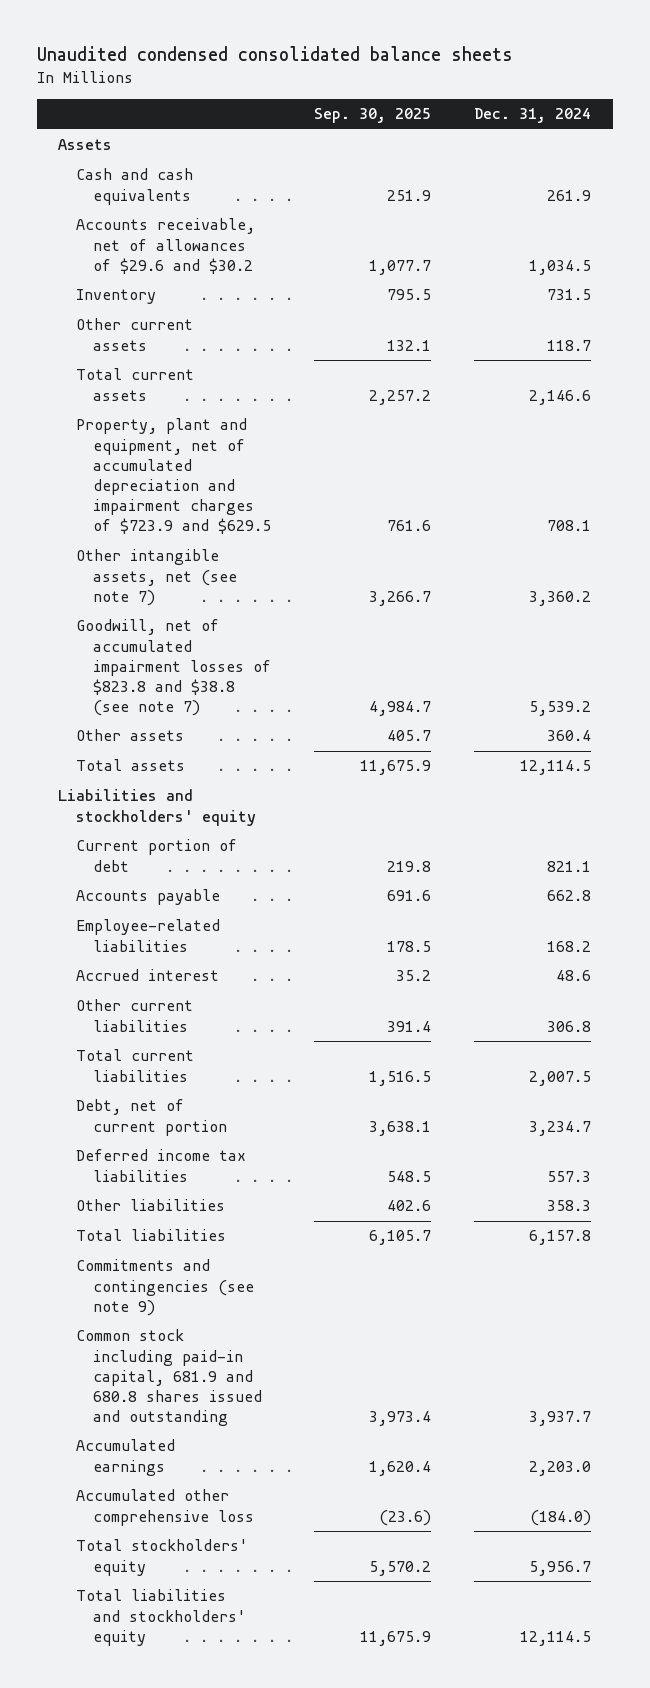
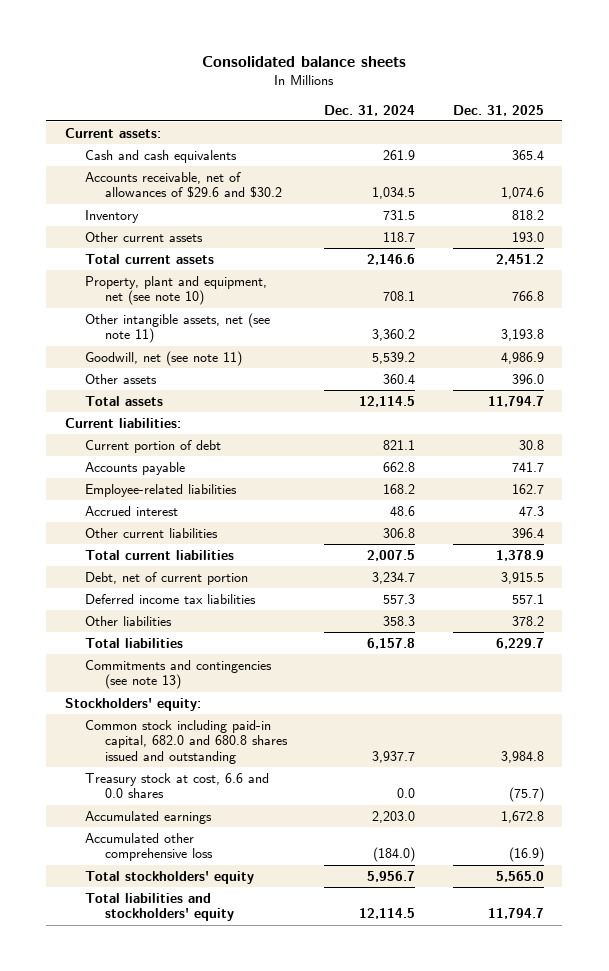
- Unaudited condensed consolidated balance sheets
+ Consolidated balance sheets
- | Sep. 30, 2025 | Dec. 31, 2024
+ | Dec. 31, 2024 | Dec. 31, 2025
- Assets
+ Current assets:
- Property, plant and equipment, net of accumulated depreciation and impairment charges of $723.9 and $629.5 | 761.6 | 708.1
- Other intangible assets, net (see note 7) | 3,266.7 | 3,360.2
- Goodwill, net of accumulated impairment losses of $823.8 and $38.8 (see note 7) | 4,984.7 | 5,539.2
+ Property, plant and equipment, net (see note 10) | 708.1 | 766.8
+ Other intangible assets, net (see note 11) | 3,360.2 | 3,193.8
+ Goodwill, net (see note 11) | 5,539.2 | 4,986.9
- Liabilities and stockholders' equity
+ Current liabilities:
- Commitments and contingencies (see note 9)
- Common stock including paid-in capital, 681.9 and 680.8 shares issued and outstanding | 3,973.4 | 3,937.7
+ Commitments and contingencies (see note 13)
+ Stockholders' equity:
+ Common stock including paid-in capital, 682.0 and 680.8 shares issued and outstanding | 3,937.7 | 3,984.8
+ Treasury stock at cost, 6.6 and 0.0 shares | 0.0 | (75.7)

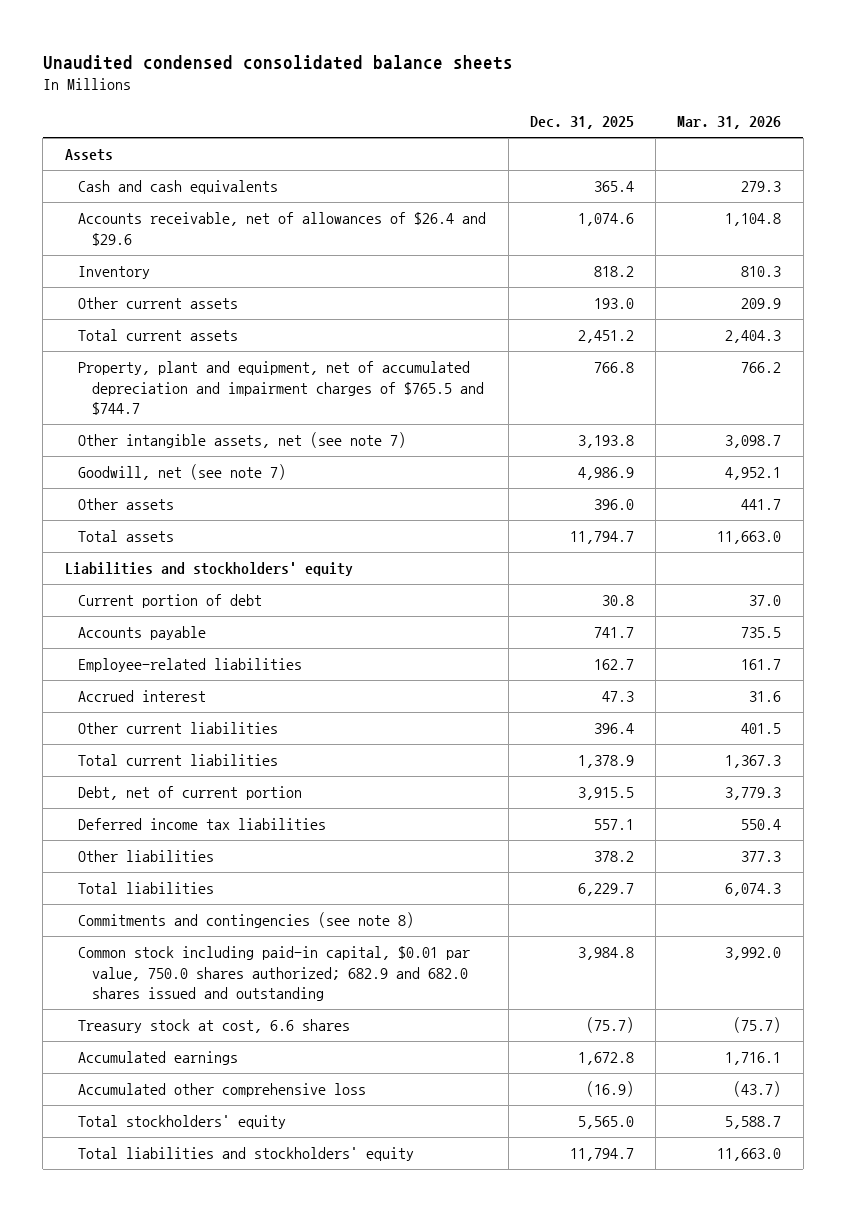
- Consolidated balance sheets
+ Unaudited condensed consolidated balance sheets
- | Dec. 31, 2024 | Dec. 31, 2025
+ | Dec. 31, 2025 | Mar. 31, 2026
- Current assets:
+ Assets
- Accounts receivable, net of allowances of $29.6 and $30.2 | 1,034.5 | 1,074.6
+ Accounts receivable, net of allowances of $26.4 and $29.6 | 1,074.6 | 1,104.8
- Property, plant and equipment, net (see note 10) | 708.1 | 766.8
- Other intangible assets, net (see note 11) | 3,360.2 | 3,193.8
- Goodwill, net (see note 11) | 5,539.2 | 4,986.9
+ Property, plant and equipment, net of accumulated depreciation and impairment charges of $765.5 and $744.7 | 766.8 | 766.2
+ Other intangible assets, net (see note 7) | 3,193.8 | 3,098.7
+ Goodwill, net (see note 7) | 4,986.9 | 4,952.1
- Current liabilities:
+ Liabilities and stockholders' equity
- Commitments and contingencies (see note 13)
- Stockholders' equity:
- Common stock including paid-in capital, 682.0 and 680.8 shares issued and outstanding | 3,937.7 | 3,984.8
- Treasury stock at cost, 6.6 and 0.0 shares | 0.0 | (75.7)
+ Commitments and contingencies (see note 8)
+ Common stock including paid-in capital, $0.01 par value, 750.0 shares authorized; 682.9 and 682.0 shares issued and outstanding | 3,984.8 | 3,992.0
+ Treasury stock at cost, 6.6 shares | (75.7) | (75.7)

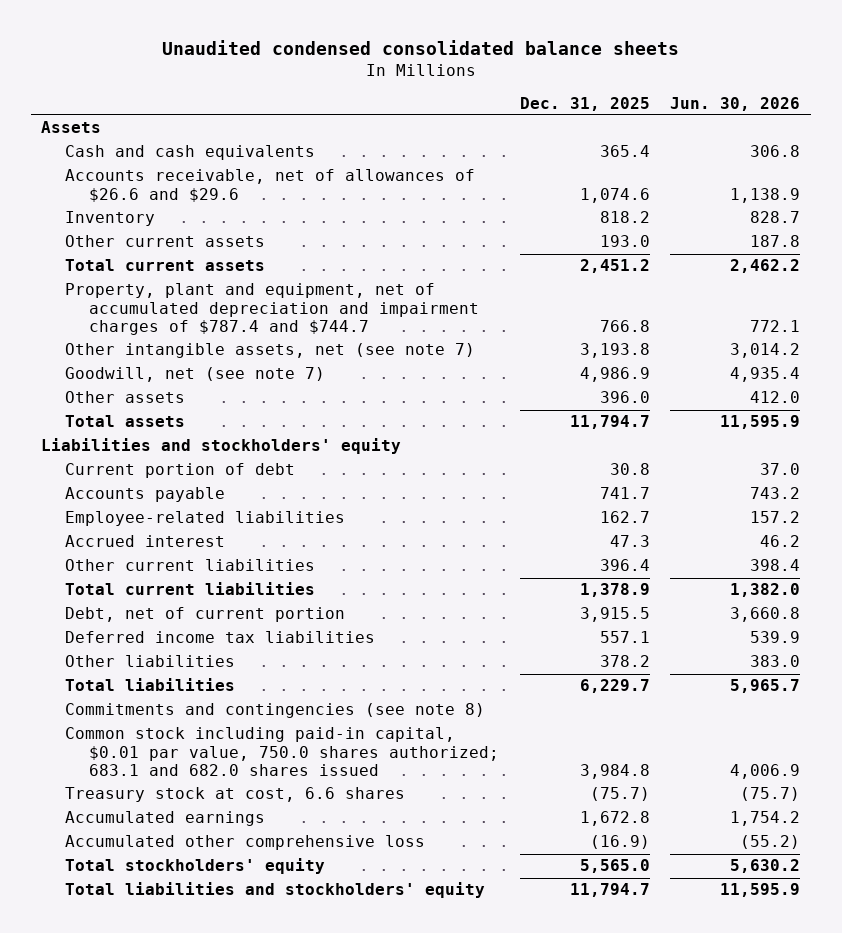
- | Dec. 31, 2025 | Mar. 31, 2026
+ | Dec. 31, 2025 | Jun. 30, 2026
- Accounts receivable, net of allowances of $26.4 and $29.6 | 1,074.6 | 1,104.8
+ Accounts receivable, net of allowances of $26.6 and $29.6 | 1,074.6 | 1,138.9
- Property, plant and equipment, net of accumulated depreciation and impairment charges of $765.5 and $744.7 | 766.8 | 766.2
+ Property, plant and equipment, net of accumulated depreciation and impairment charges of $787.4 and $744.7 | 766.8 | 772.1
- Common stock including paid-in capital, $0.01 par value, 750.0 shares authorized; 682.9 and 682.0 shares issued and outstanding | 3,984.8 | 3,992.0
+ Common stock including paid-in capital, $0.01 par value, 750.0 shares authorized; 683.1 and 682.0 shares issued | 3,984.8 | 4,006.9

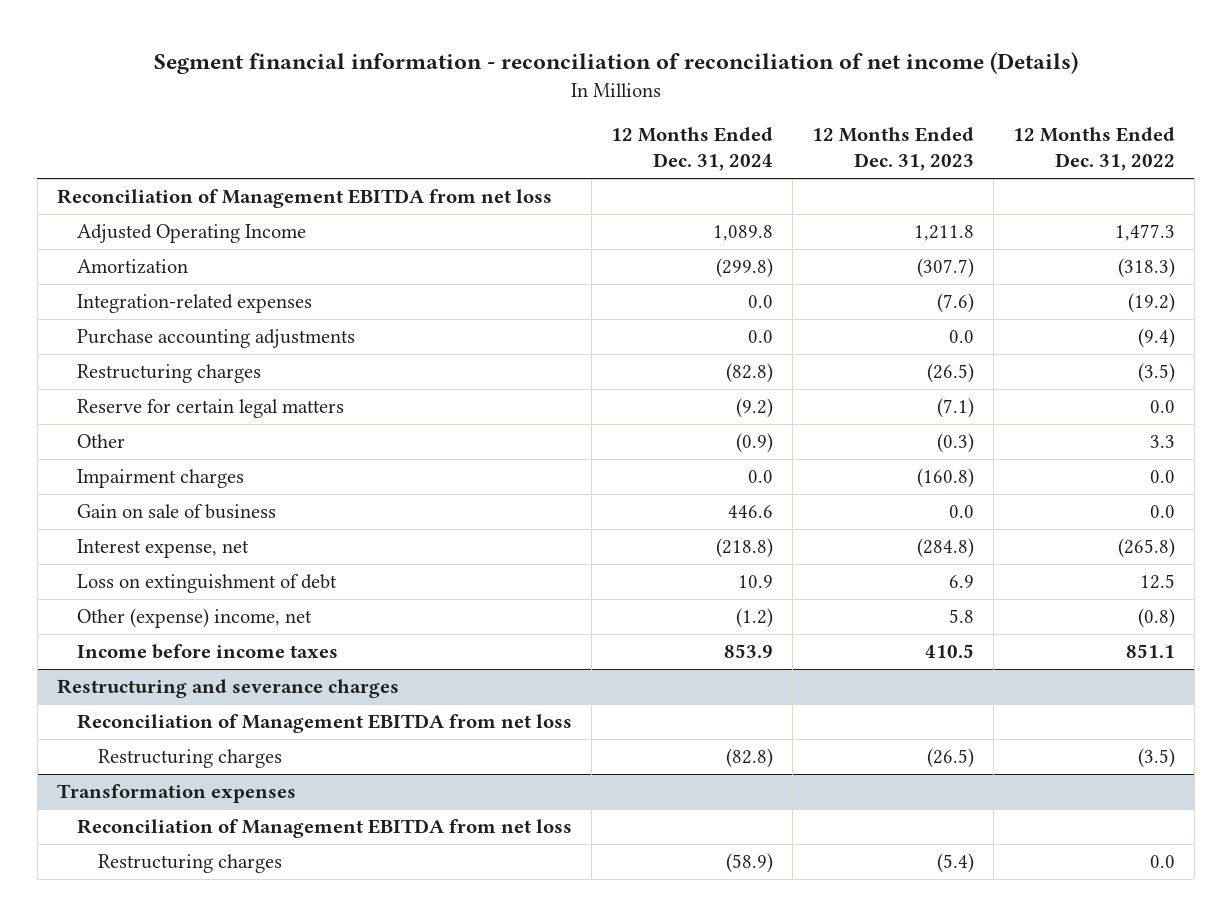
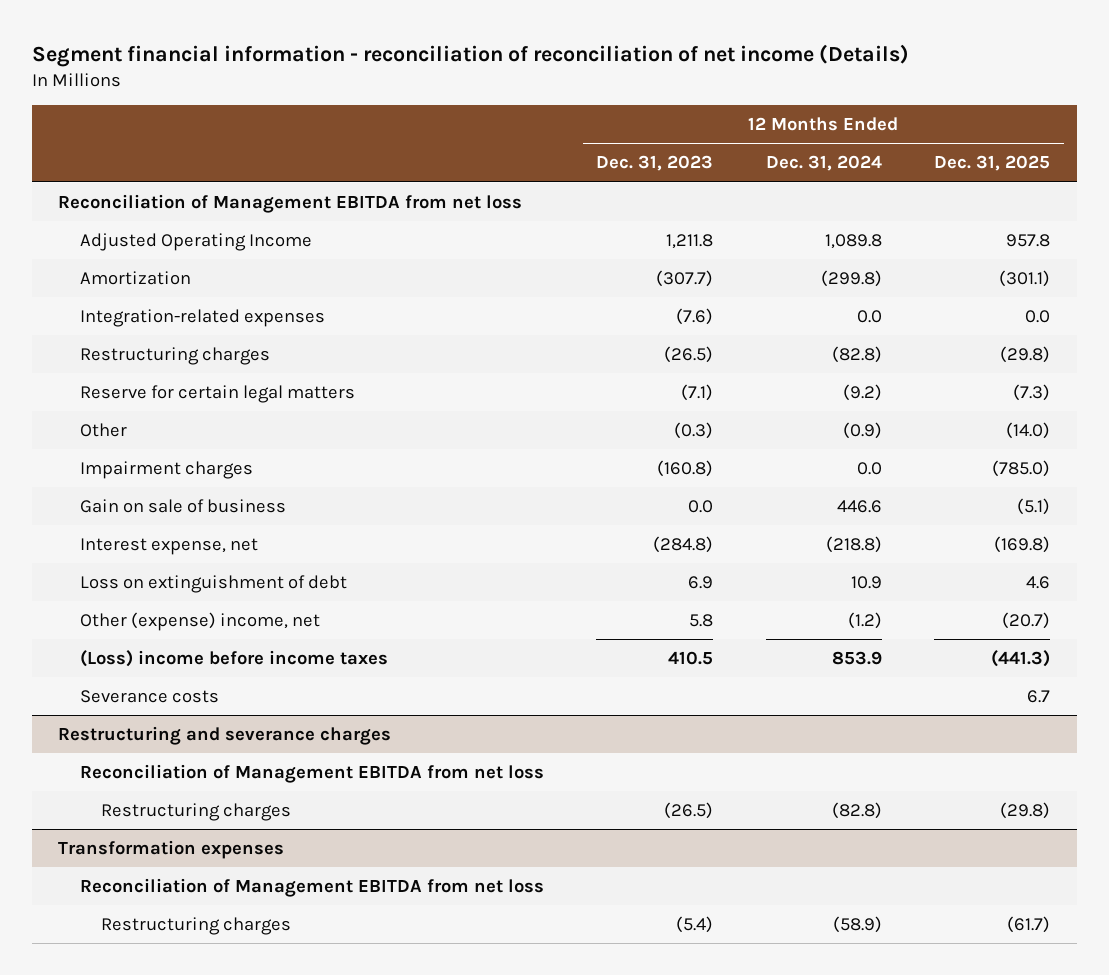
- | 12 Months Ended Dec. 31, 2024 | 12 Months Ended Dec. 31, 2023 | 12 Months Ended Dec. 31, 2022
+ | 12 Months Ended Dec. 31, 2023 | 12 Months Ended Dec. 31, 2024 | 12 Months Ended Dec. 31, 2025
- Purchase accounting adjustments | 0.0 | 0.0 | (9.4)
- Income before income taxes | 853.9 | 410.5 | 851.1
+ (Loss) income before income taxes | 410.5 | 853.9 | (441.3)
+ Severance costs | | | 6.7

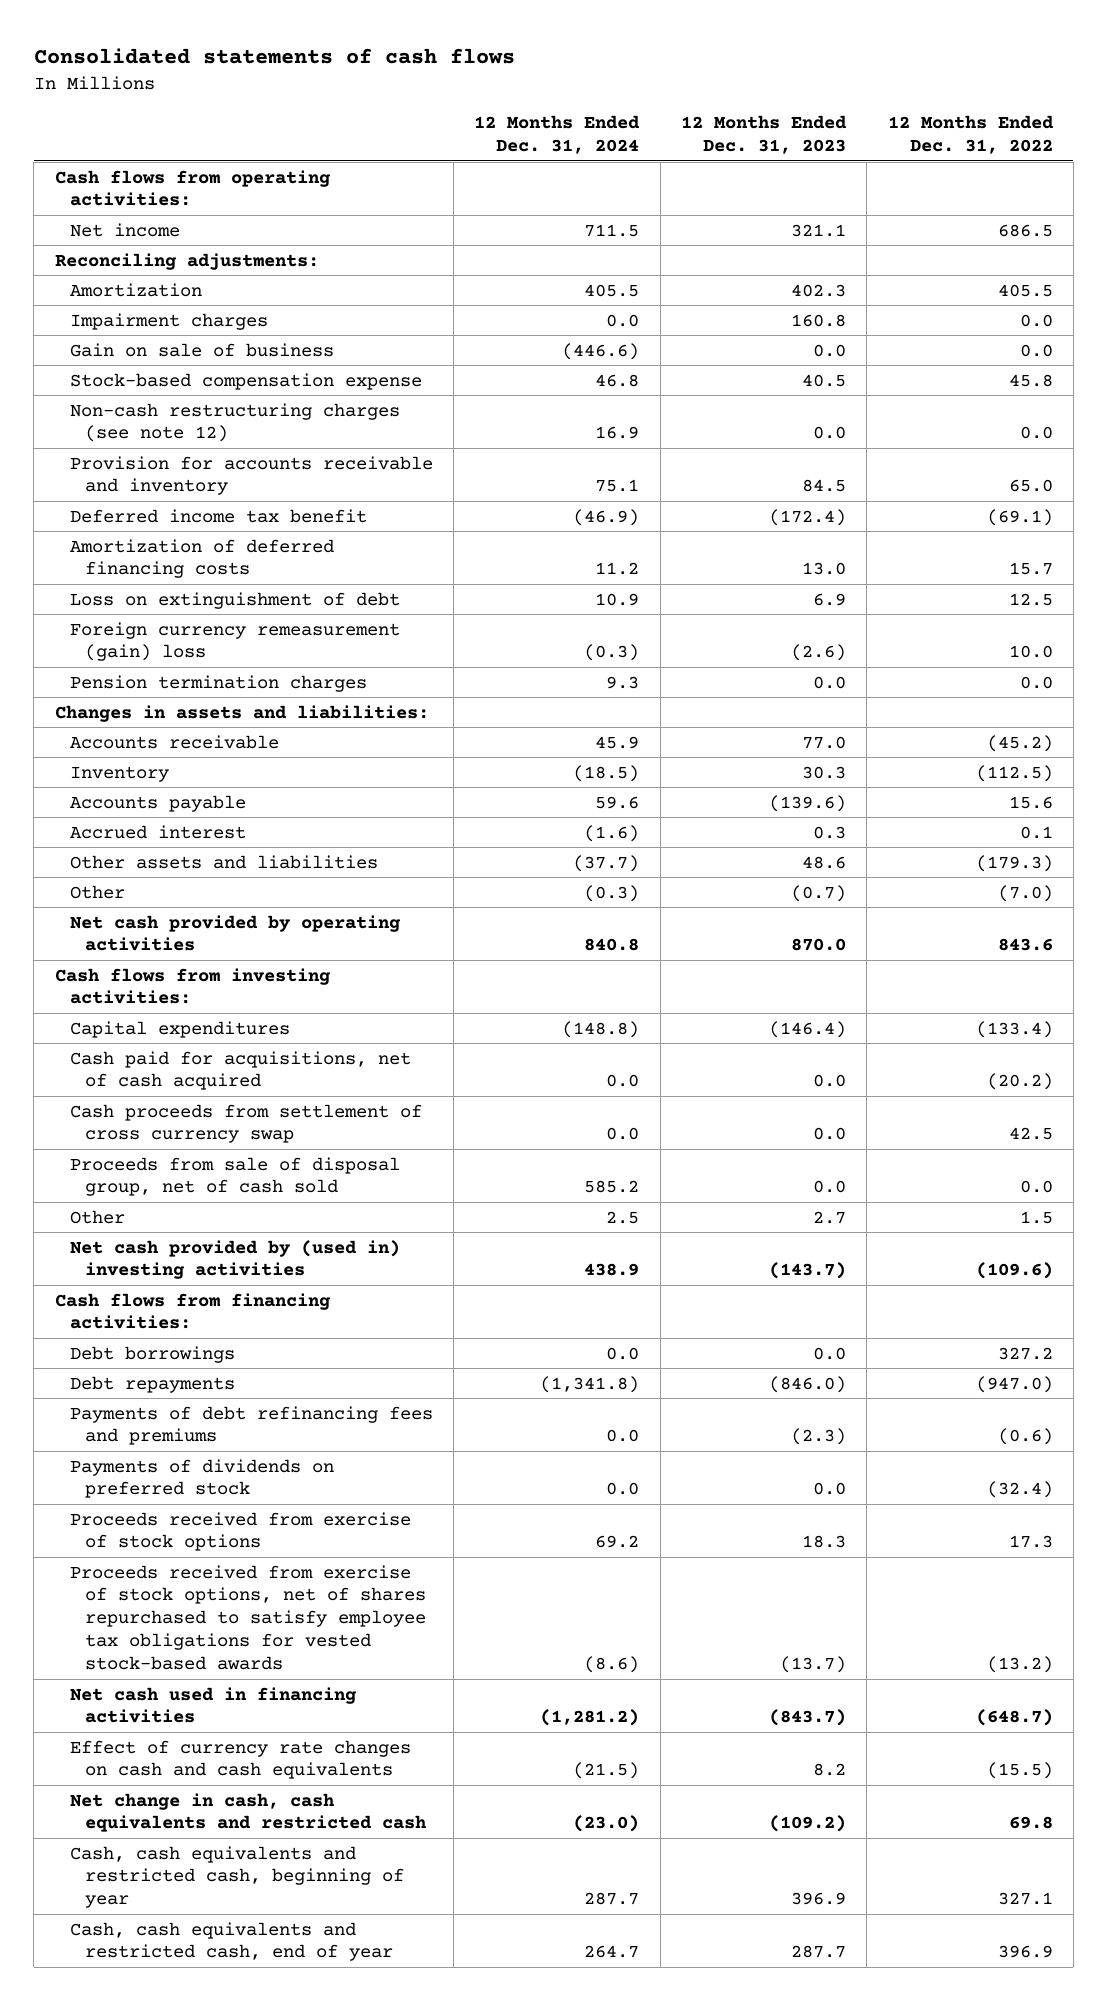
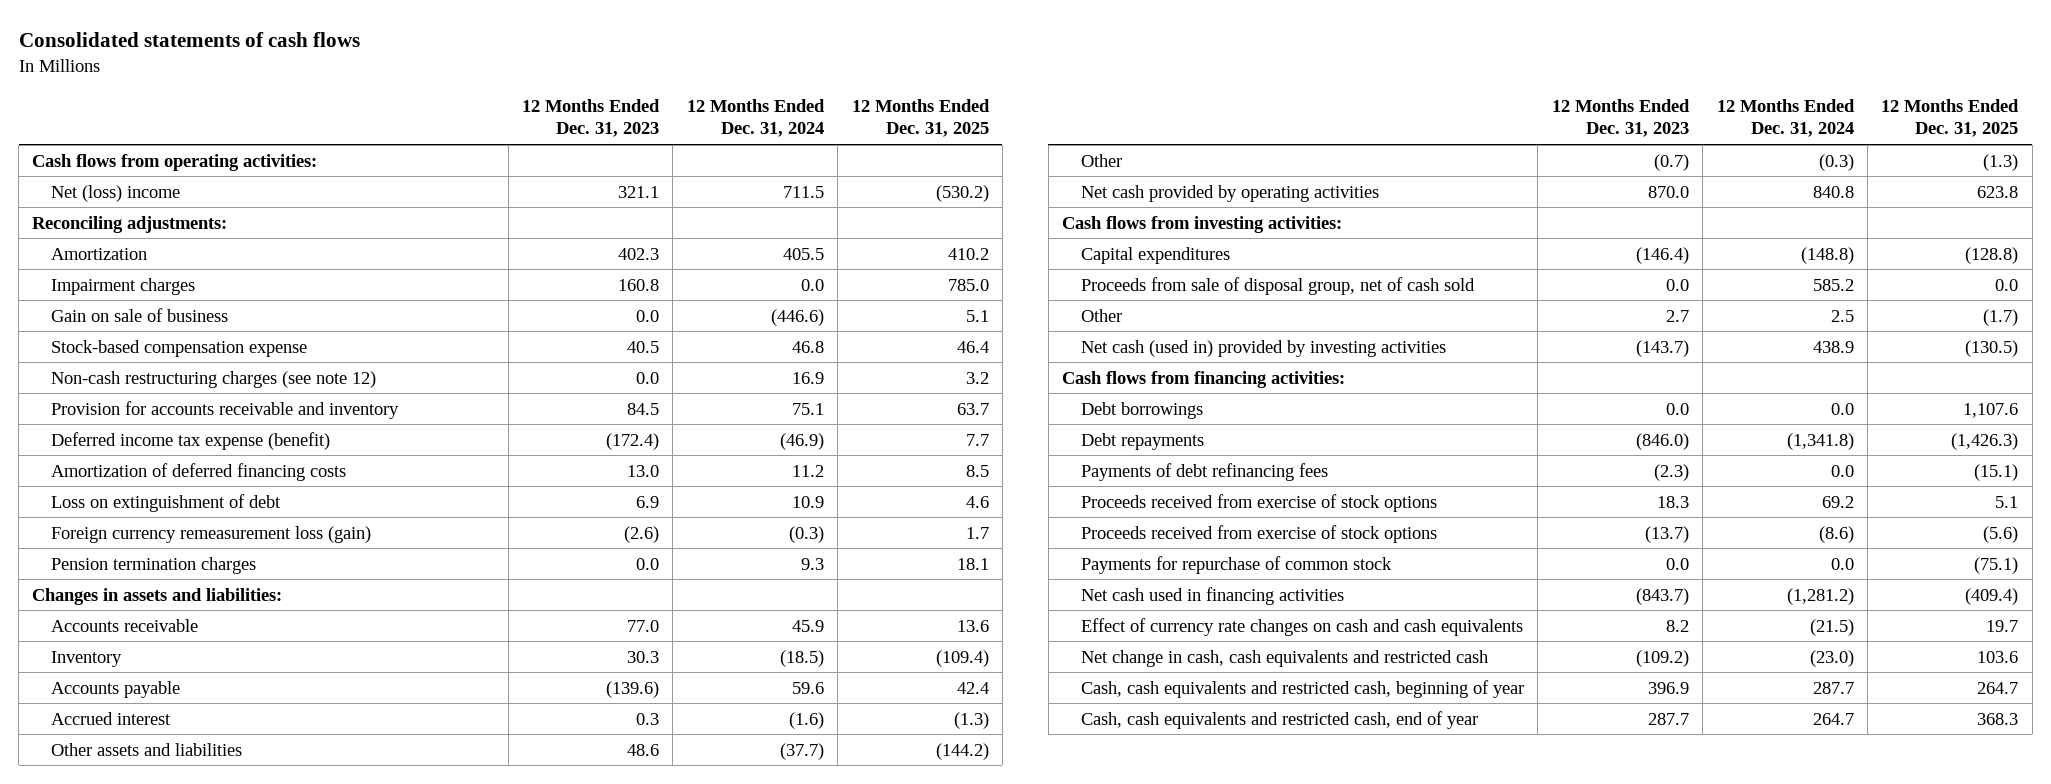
- | 12 Months Ended Dec. 31, 2024 | 12 Months Ended Dec. 31, 2023 | 12 Months Ended Dec. 31, 2022
+ | 12 Months Ended Dec. 31, 2023 | 12 Months Ended Dec. 31, 2024 | 12 Months Ended Dec. 31, 2025
- Net income | 711.5 | 321.1 | 686.5
+ Net (loss) income | 321.1 | 711.5 | (530.2)
- Deferred income tax benefit | (46.9) | (172.4) | (69.1)
+ Deferred income tax expense (benefit) | (172.4) | (46.9) | 7.7
- Foreign currency remeasurement (gain) loss | (0.3) | (2.6) | 10.0
+ Foreign currency remeasurement loss (gain) | (2.6) | (0.3) | 1.7
- Cash paid for acquisitions, net of cash acquired | 0.0 | 0.0 | (20.2)
- Cash proceeds from settlement of cross currency swap | 0.0 | 0.0 | 42.5
- Net cash provided by (used in) investing activities | 438.9 | (143.7) | (109.6)
+ Net cash (used in) provided by investing activities | (143.7) | 438.9 | (130.5)
- Payments of debt refinancing fees and premiums | 0.0 | (2.3) | (0.6)
- Payments of dividends on preferred stock | 0.0 | 0.0 | (32.4)
+ Payments of debt refinancing fees | (2.3) | 0.0 | (15.1)
- Proceeds received from exercise of stock options, net of shares repurchased to satisfy employee tax obligations for vested stock-based awards | (8.6) | (13.7) | (13.2)
+ Proceeds received from exercise of stock options | (13.7) | (8.6) | (5.6)
+ Payments for repurchase of common stock | 0.0 | 0.0 | (75.1)

